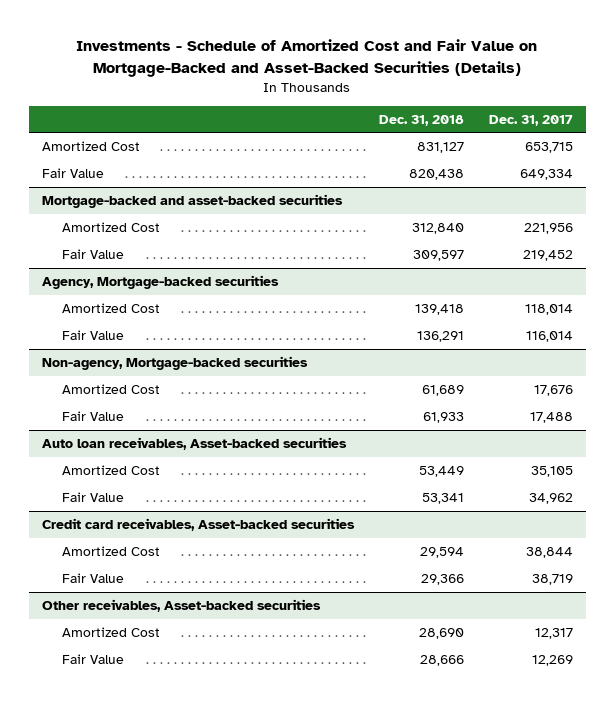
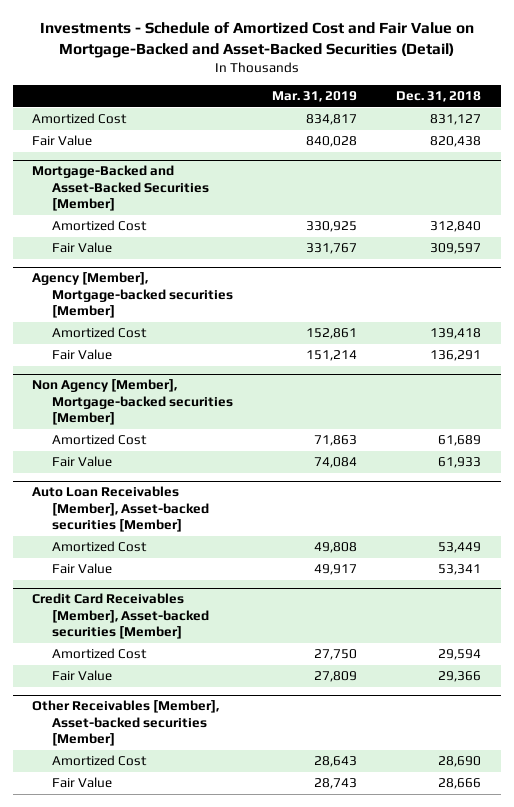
- Investments - Schedule of Amortized Cost and Fair Value on Mortgage-Backed and Asset-Backed Securities (Details)
+ Investments - Schedule of Amortized Cost and Fair Value on Mortgage-Backed and Asset-Backed Securities (Detail)
- | Dec. 31, 2018 | Dec. 31, 2017
+ | Mar. 31, 2019 | Dec. 31, 2018
- Mortgage-backed and asset-backed securities
+ Mortgage-Backed and Asset-Backed Securities [Member]
- Agency, Mortgage-backed securities
+ Agency [Member], Mortgage-backed securities [Member]
- Non-agency, Mortgage-backed securities
+ Non Agency [Member], Mortgage-backed securities [Member]
- Auto loan receivables, Asset-backed securities
+ Auto Loan Receivables [Member], Asset-backed securities [Member]
- Credit card receivables, Asset-backed securities
+ Credit Card Receivables [Member], Asset-backed securities [Member]
- Other receivables, Asset-backed securities
+ Other Receivables [Member], Asset-backed securities [Member]

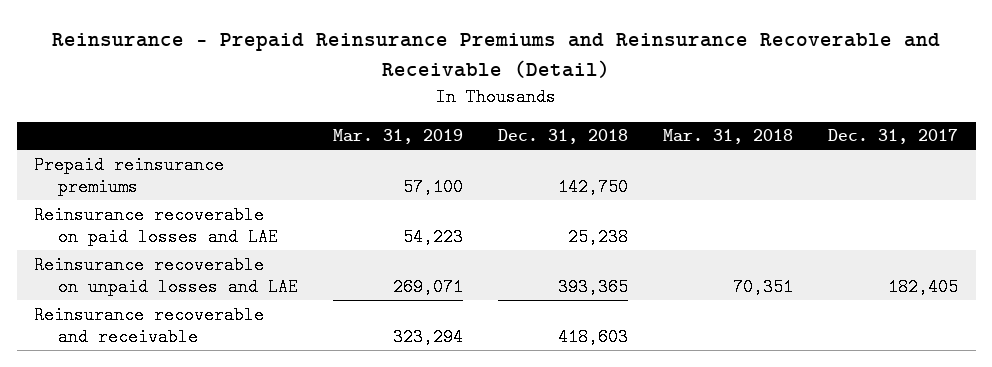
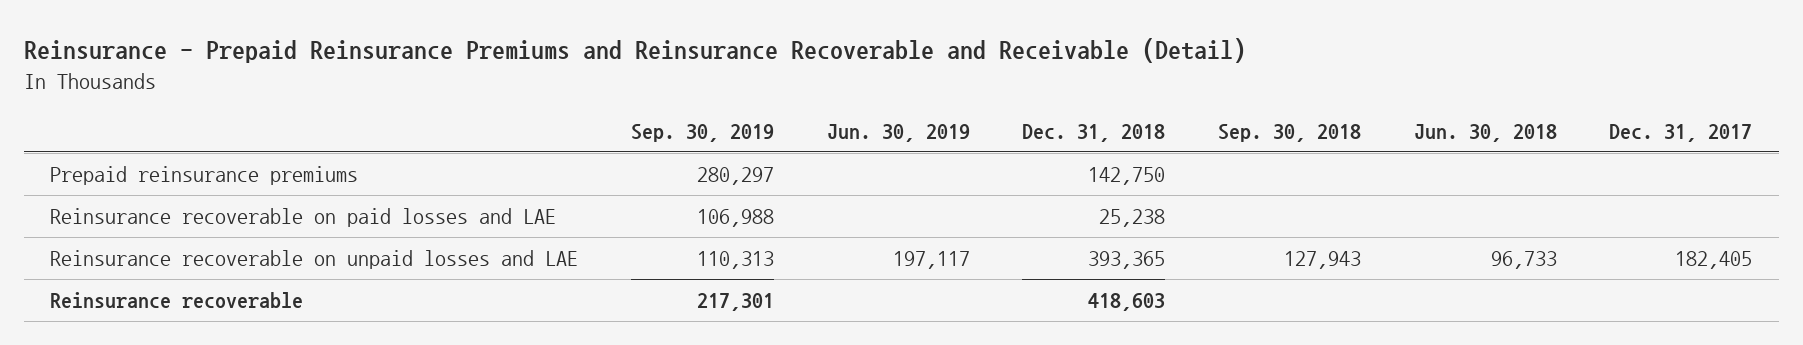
- | Mar. 31, 2019 | Dec. 31, 2018 | Mar. 31, 2018 | Dec. 31, 2017
+ | Sep. 30, 2019 | Jun. 30, 2019 | Dec. 31, 2018 | Sep. 30, 2018 | Jun. 30, 2018 | Dec. 31, 2017
- Reinsurance recoverable and receivable | 323,294 | 418,603 | |
+ Reinsurance recoverable | 217,301 | | 418,603 | | |

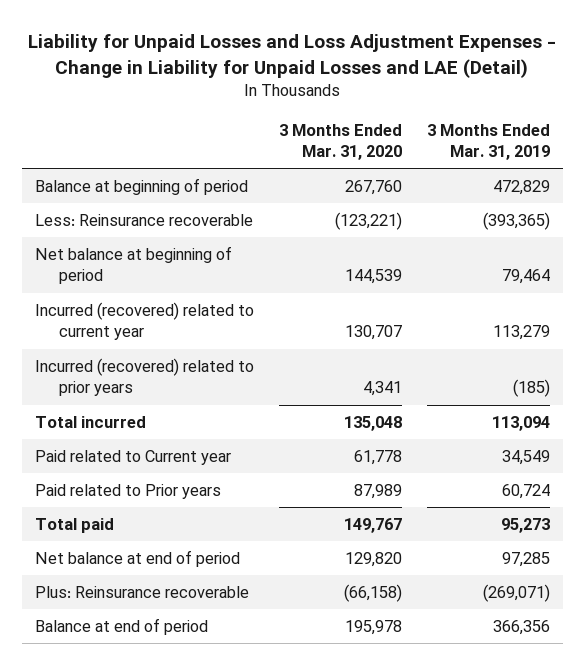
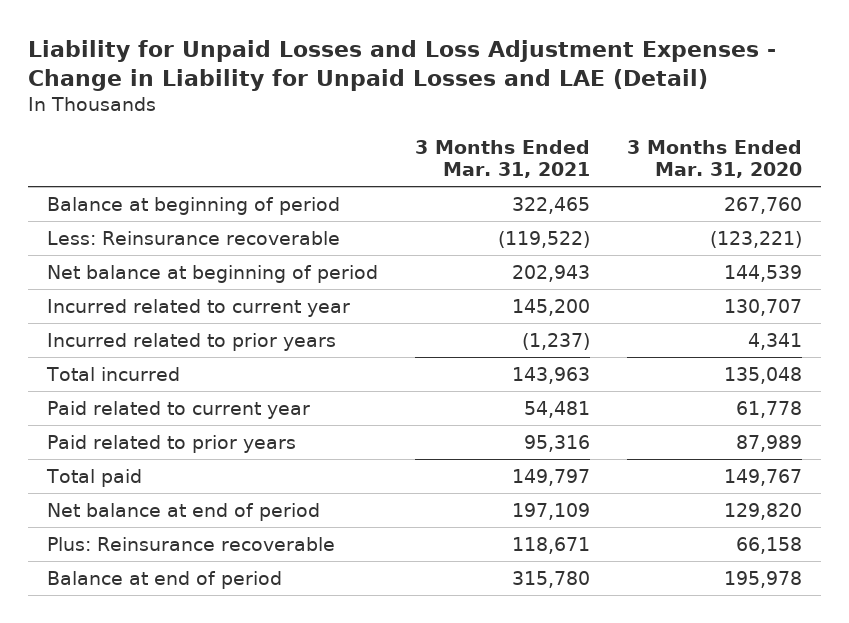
- | 3 Months Ended Mar. 31, 2020 | 3 Months Ended Mar. 31, 2019
+ | 3 Months Ended Mar. 31, 2021 | 3 Months Ended Mar. 31, 2020
- Incurred (recovered) related to current year | 130,707 | 113,279
- Incurred (recovered) related to prior years | 4,341 | (185)
+ Incurred related to current year | 145,200 | 130,707
+ Incurred related to prior years | (1,237) | 4,341
- Paid related to Current year | 61,778 | 34,549
- Paid related to Prior years | 87,989 | 60,724
+ Paid related to current year | 54,481 | 61,778
+ Paid related to prior years | 95,316 | 87,989
- Plus: Reinsurance recoverable | (66,158) | (269,071)
+ Plus: Reinsurance recoverable | 118,671 | 66,158

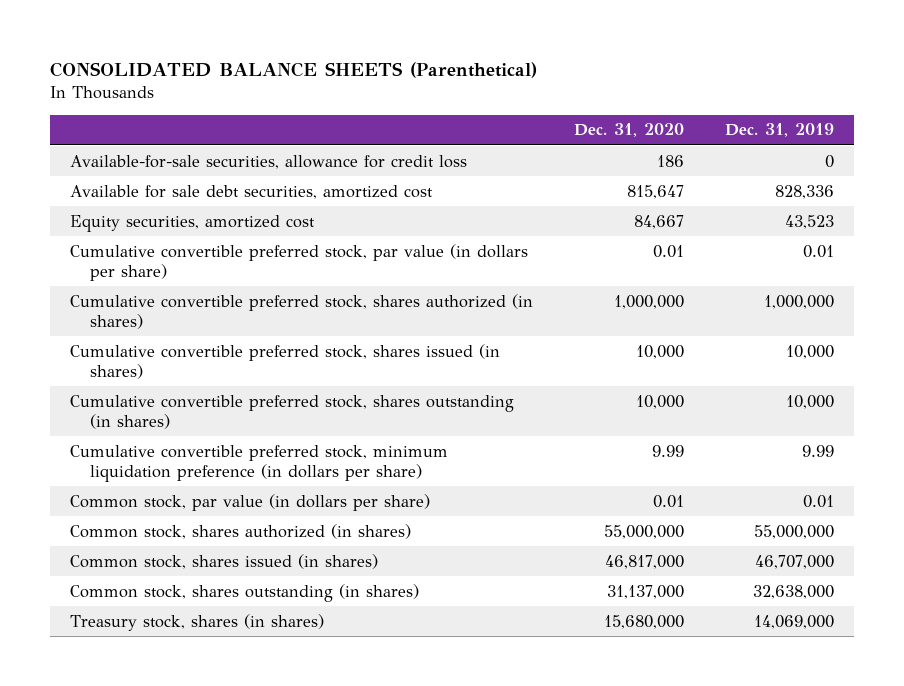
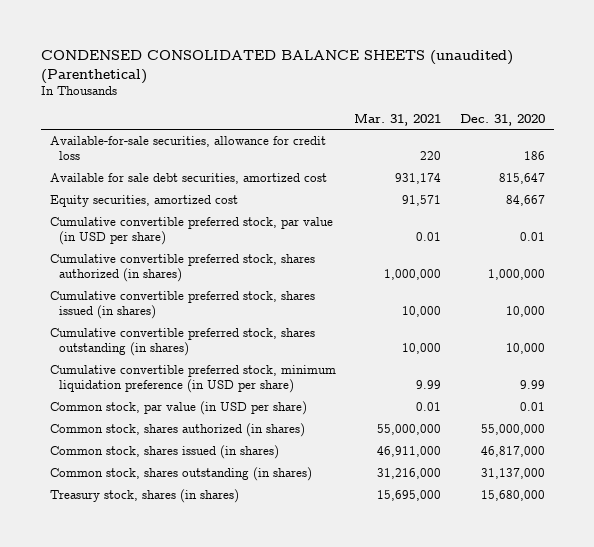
- CONSOLIDATED BALANCE SHEETS (Parenthetical)
+ CONDENSED CONSOLIDATED BALANCE SHEETS (unaudited) (Parenthetical)
- | Dec. 31, 2020 | Dec. 31, 2019
+ | Mar. 31, 2021 | Dec. 31, 2020
- Cumulative convertible preferred stock, par value (in dollars per share) | 0.01 | 0.01
+ Cumulative convertible preferred stock, par value (in USD per share) | 0.01 | 0.01
- Cumulative convertible preferred stock, minimum liquidation preference (in dollars per share) | 9.99 | 9.99
- Common stock, par value (in dollars per share) | 0.01 | 0.01
+ Cumulative convertible preferred stock, minimum liquidation preference (in USD per share) | 9.99 | 9.99
+ Common stock, par value (in USD per share) | 0.01 | 0.01

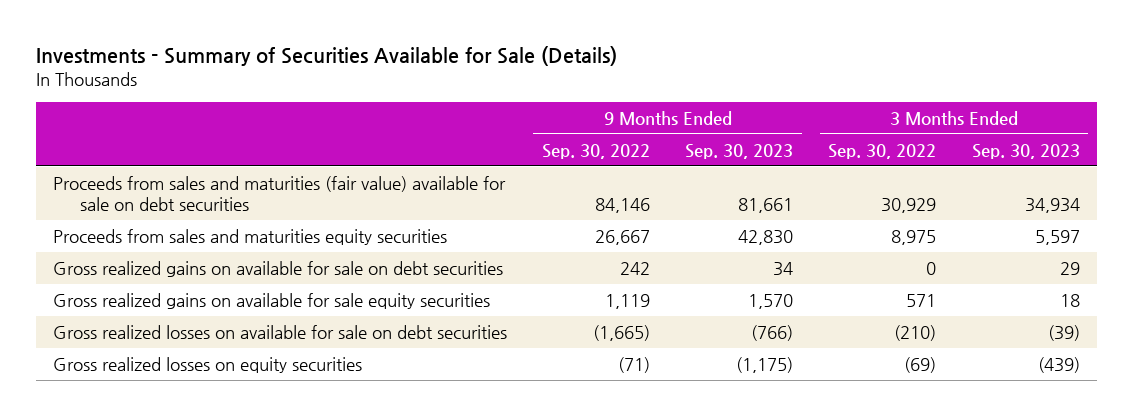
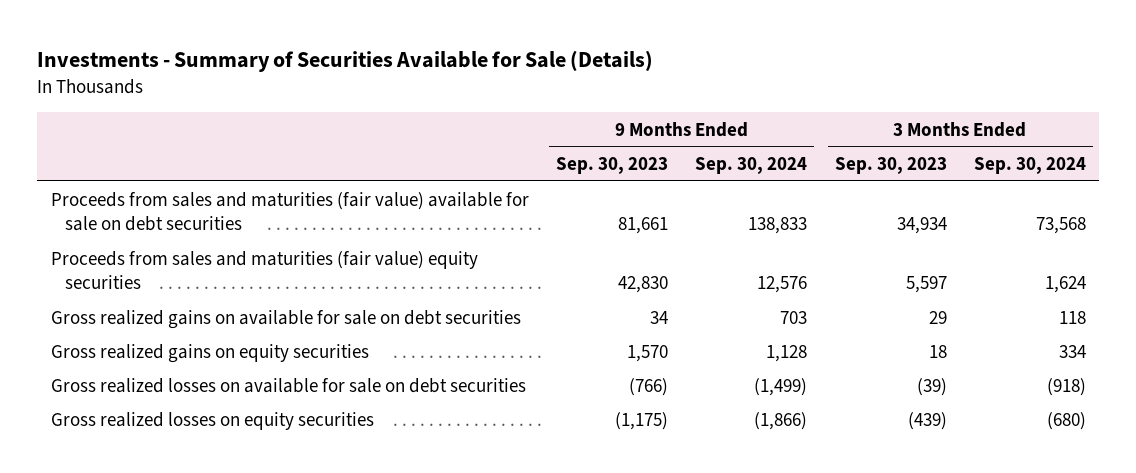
- | 9 Months Ended Sep. 30, 2022 | 9 Months Ended Sep. 30, 2023 | 3 Months Ended Sep. 30, 2022 | 3 Months Ended Sep. 30, 2023
+ | 9 Months Ended Sep. 30, 2023 | 9 Months Ended Sep. 30, 2024 | 3 Months Ended Sep. 30, 2023 | 3 Months Ended Sep. 30, 2024
- Proceeds from sales and maturities equity securities | 26,667 | 42,830 | 8,975 | 5,597
+ Proceeds from sales and maturities (fair value) equity securities | 42,830 | 12,576 | 5,597 | 1,624
- Gross realized gains on available for sale equity securities | 1,119 | 1,570 | 571 | 18
+ Gross realized gains on equity securities | 1,570 | 1,128 | 18 | 334

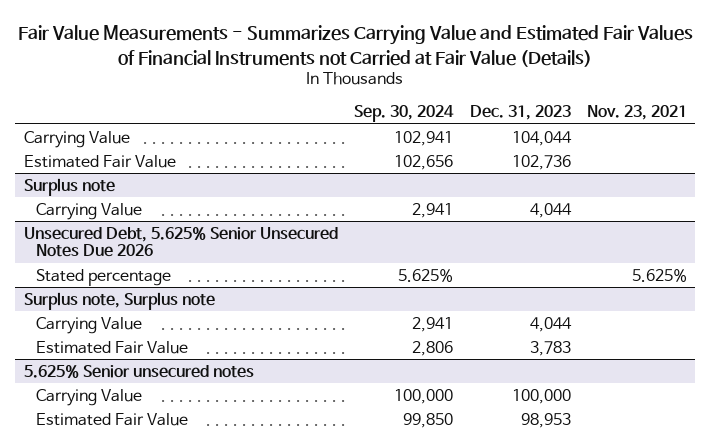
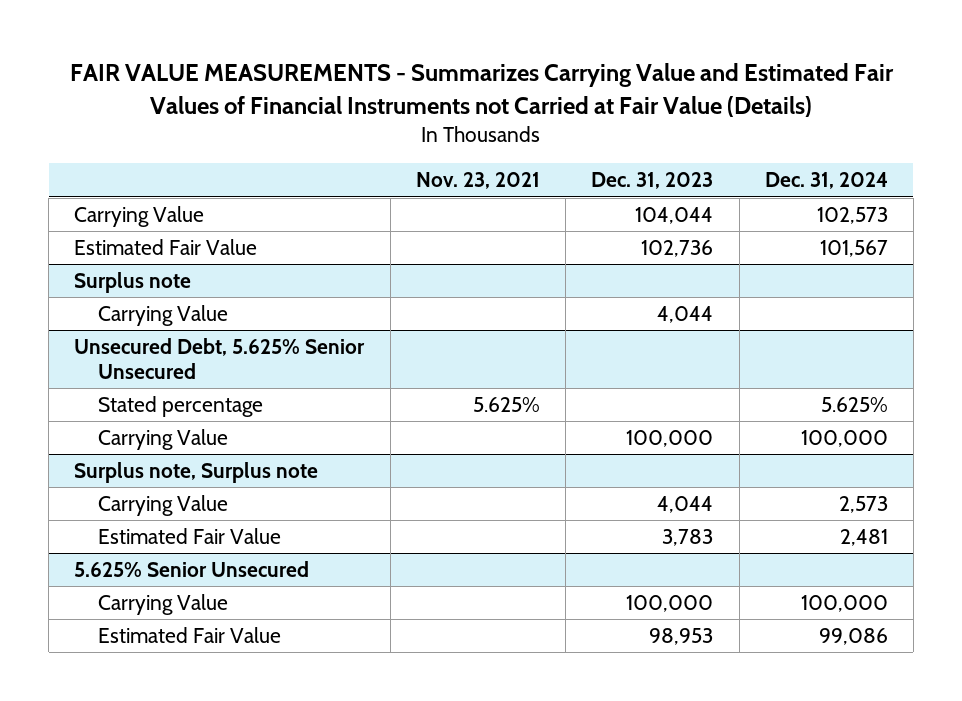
- Fair Value Measurements - Summarizes Carrying Value and Estimated Fair Values of Financial Instruments not Carried at Fair Value (Details)
+ FAIR VALUE MEASUREMENTS - Summarizes Carrying Value and Estimated Fair Values of Financial Instruments not Carried at Fair Value (Details)
- | Sep. 30, 2024 | Dec. 31, 2023 | Nov. 23, 2021
+ | Nov. 23, 2021 | Dec. 31, 2023 | Dec. 31, 2024
- Unsecured Debt, 5.625% Senior Unsecured Notes Due 2026
+ Unsecured Debt, 5.625% Senior Unsecured
+ Carrying Value | | 100,000 | 100,000
- 5.625% Senior unsecured notes
+ 5.625% Senior Unsecured

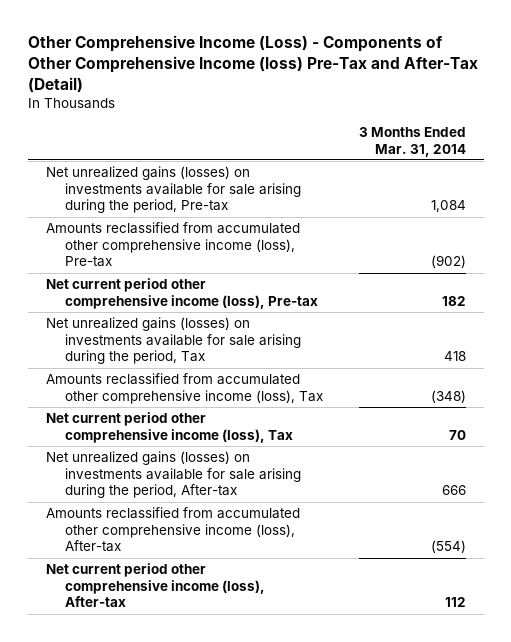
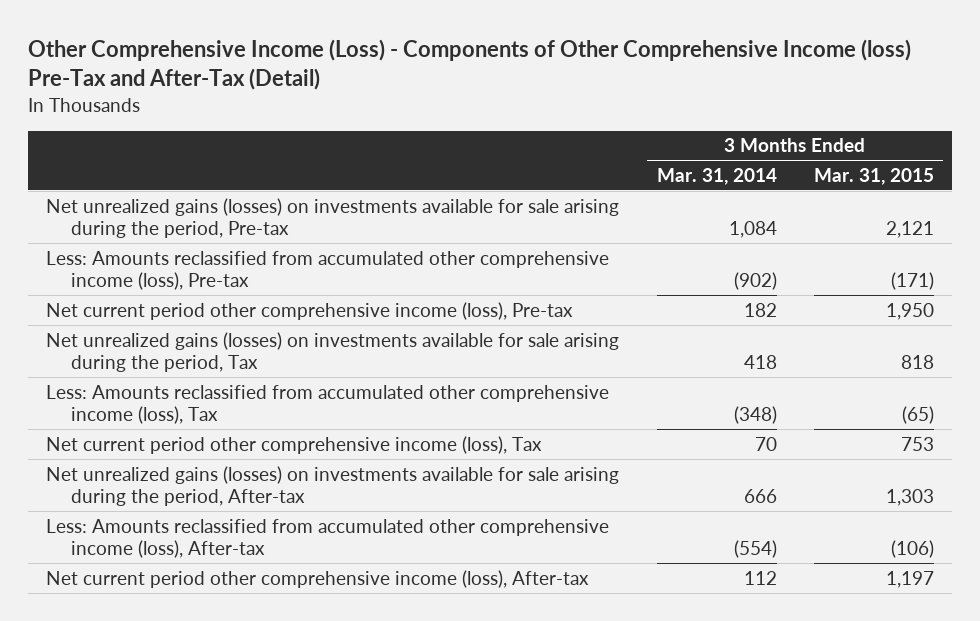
- | 3 Months Ended Mar. 31, 2014
+ | 3 Months Ended Mar. 31, 2014 | 3 Months Ended Mar. 31, 2015
- Amounts reclassified from accumulated other comprehensive income (loss), Pre-tax | (902)
+ Less: Amounts reclassified from accumulated other comprehensive income (loss), Pre-tax | (902) | (171)
- Amounts reclassified from accumulated other comprehensive income (loss), Tax | (348)
+ Less: Amounts reclassified from accumulated other comprehensive income (loss), Tax | (348) | (65)
- Amounts reclassified from accumulated other comprehensive income (loss), After-tax | (554)
+ Less: Amounts reclassified from accumulated other comprehensive income (loss), After-tax | (554) | (106)

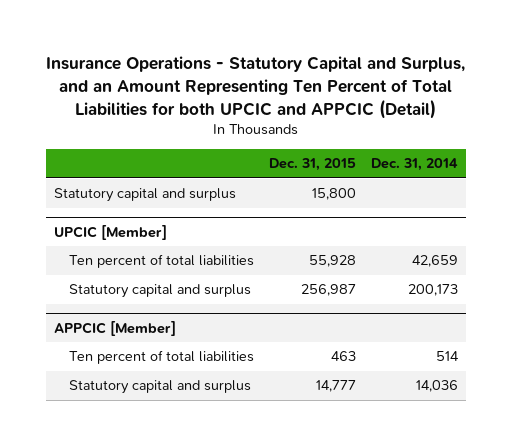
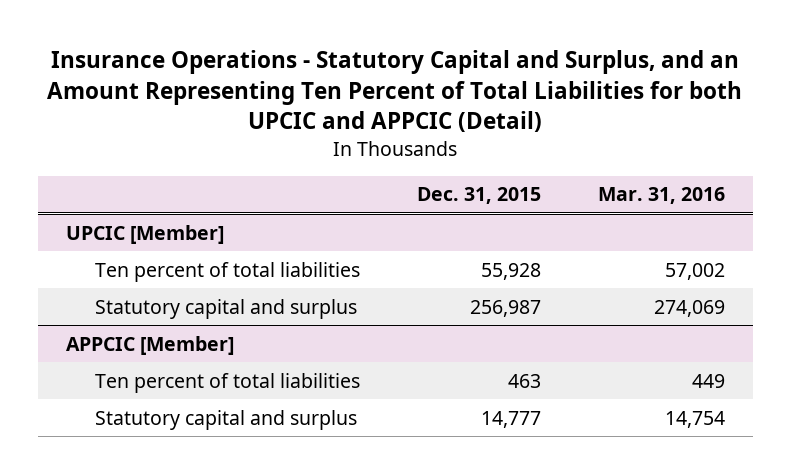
- | Dec. 31, 2015 | Dec. 31, 2014
+ | Dec. 31, 2015 | Mar. 31, 2016
- Statutory capital and surplus | 15,800 |

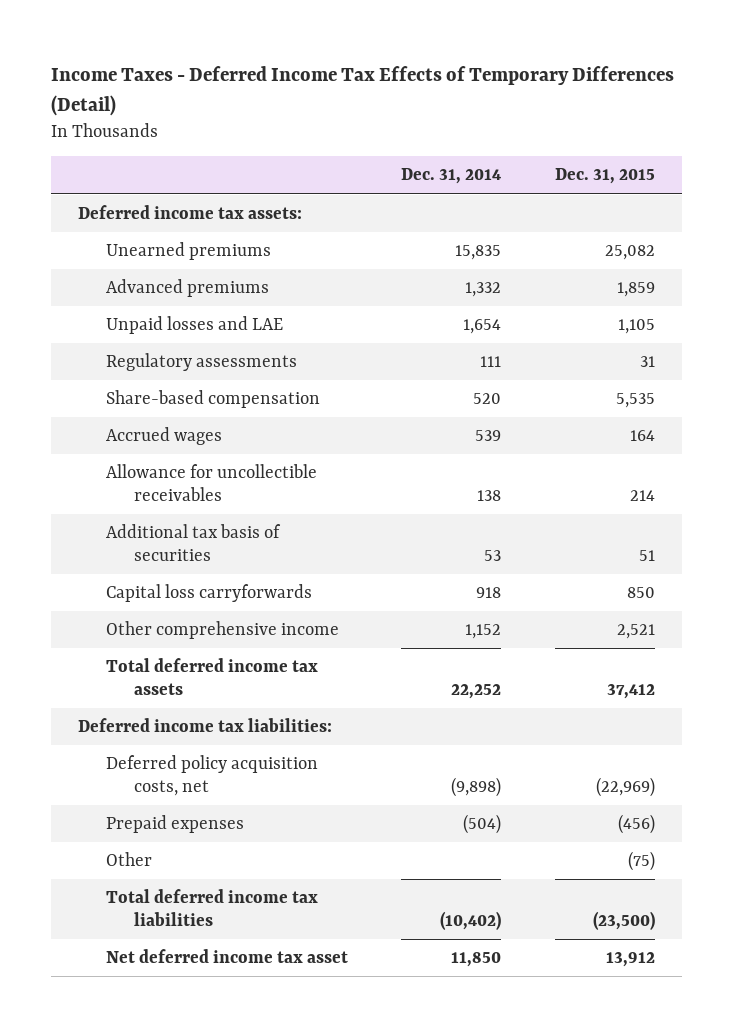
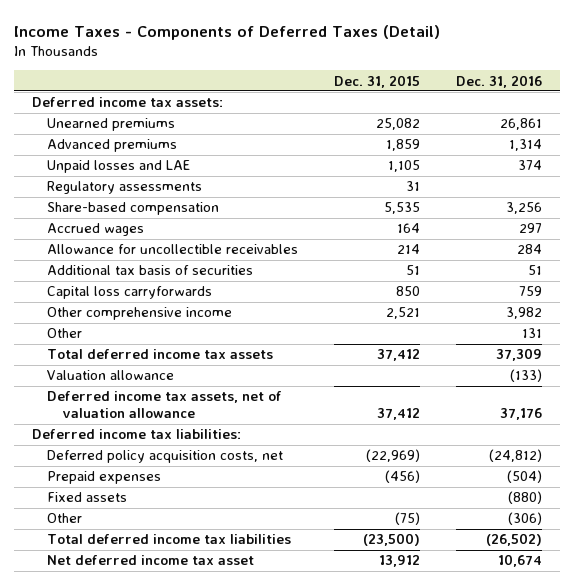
- Income Taxes - Deferred Income Tax Effects of Temporary Differences (Detail)
+ Income Taxes - Components of Deferred Taxes (Detail)
- | Dec. 31, 2014 | Dec. 31, 2015
+ | Dec. 31, 2015 | Dec. 31, 2016
+ Other | | 131
+ Valuation allowance | | (133)
+ Deferred income tax assets, net of valuation allowance | 37,412 | 37,176
+ Fixed assets | | (880)

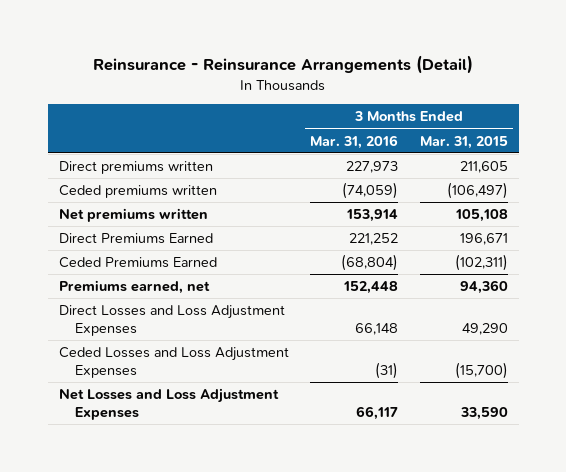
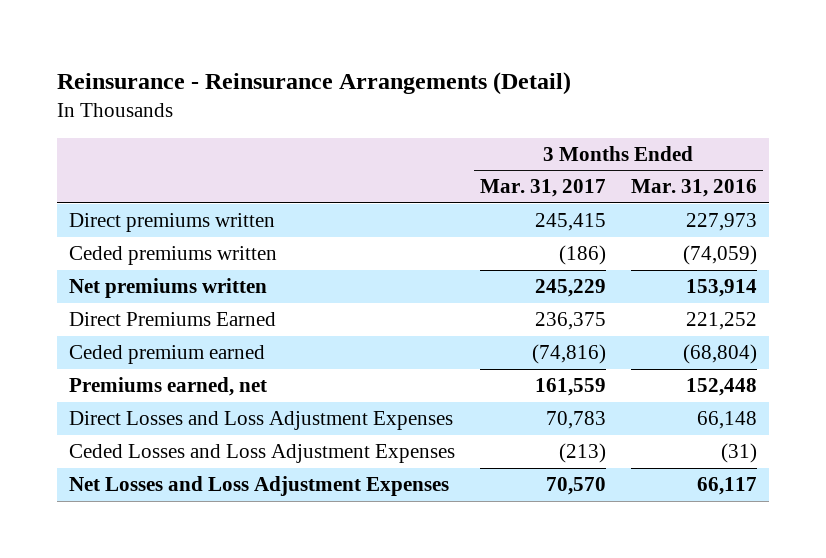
- | 3 Months Ended Mar. 31, 2016 | 3 Months Ended Mar. 31, 2015
+ | 3 Months Ended Mar. 31, 2017 | 3 Months Ended Mar. 31, 2016
- Ceded Premiums Earned | (68,804) | (102,311)
+ Ceded premium earned | (74,816) | (68,804)

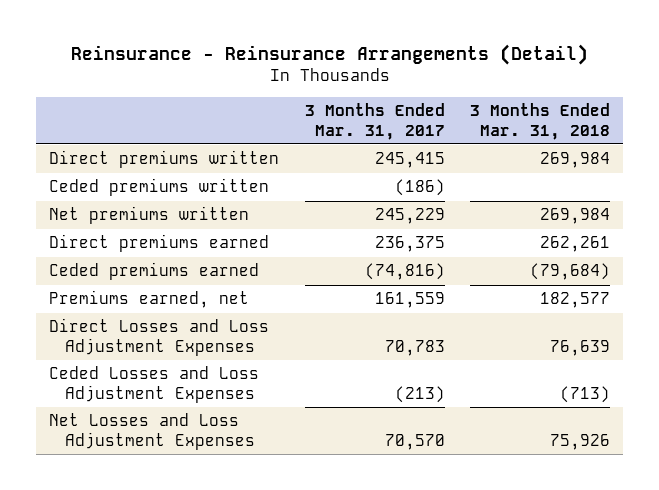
- | 3 Months Ended Mar. 31, 2017 | 3 Months Ended Mar. 31, 2016
+ | 3 Months Ended Mar. 31, 2017 | 3 Months Ended Mar. 31, 2018
- Direct Premiums Earned | 236,375 | 221,252
- Ceded premium earned | (74,816) | (68,804)
+ Direct premiums earned | 236,375 | 262,261
+ Ceded premiums earned | (74,816) | (79,684)

